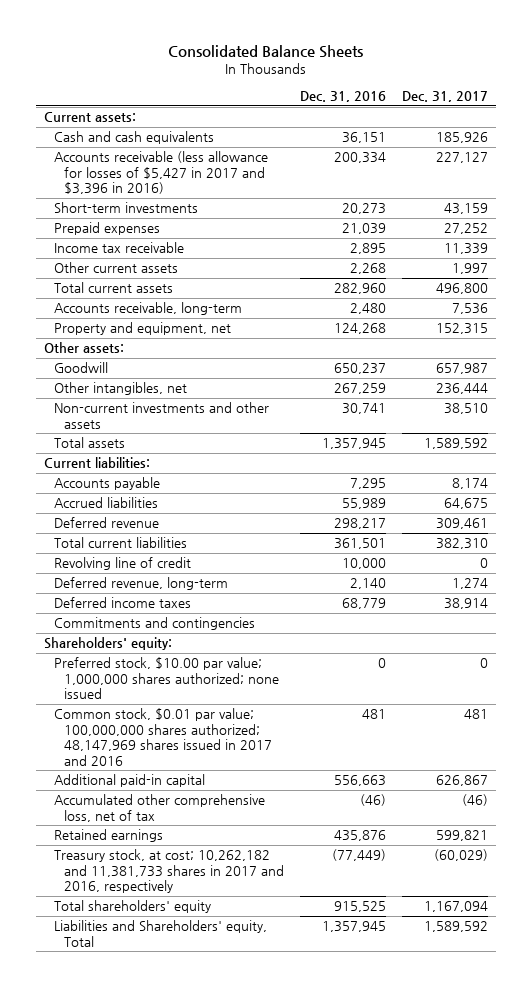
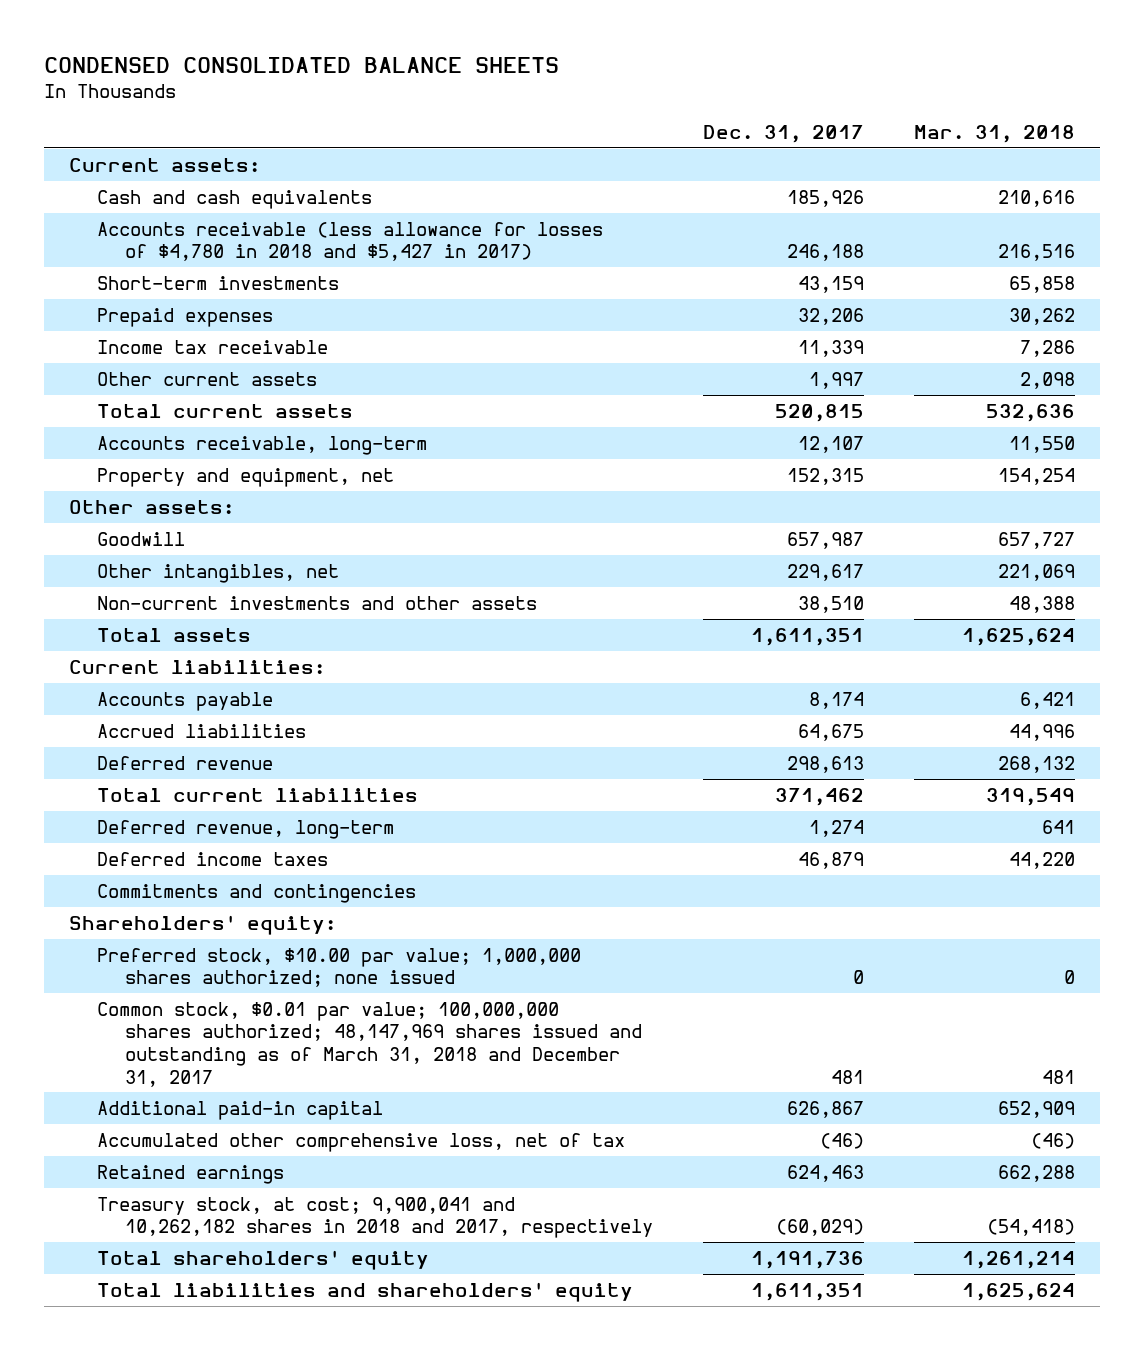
- Consolidated Balance Sheets
+ CONDENSED CONSOLIDATED BALANCE SHEETS
- | Dec. 31, 2016 | Dec. 31, 2017
+ | Dec. 31, 2017 | Mar. 31, 2018
- Accounts receivable (less allowance for losses of $5,427 in 2017 and $3,396 in 2016) | 200,334 | 227,127
+ Accounts receivable (less allowance for losses of $4,780 in 2018 and $5,427 in 2017) | 246,188 | 216,516
- Prepaid expenses | 21,039 | 27,252
+ Prepaid expenses | 32,206 | 30,262
- Total current assets | 282,960 | 496,800
- Accounts receivable, long-term | 2,480 | 7,536
+ Total current assets | 520,815 | 532,636
+ Accounts receivable, long-term | 12,107 | 11,550
- Other intangibles, net | 267,259 | 236,444
+ Other intangibles, net | 229,617 | 221,069
- Total assets | 1,357,945 | 1,589,592
+ Total assets | 1,611,351 | 1,625,624
- Deferred revenue | 298,217 | 309,461
- Total current liabilities | 361,501 | 382,310
- Revolving line of credit | 10,000 | 0
+ Deferred revenue | 298,613 | 268,132
+ Total current liabilities | 371,462 | 319,549
- Deferred income taxes | 68,779 | 38,914
+ Deferred income taxes | 46,879 | 44,220
- Common stock, $0.01 par value; 100,000,000 shares authorized; 48,147,969 shares issued in 2017 and 2016 | 481 | 481
+ Common stock, $0.01 par value; 100,000,000 shares authorized; 48,147,969 shares issued and outstanding as of March 31, 2018 and December 31, 2017 | 481 | 481
- Retained earnings | 435,876 | 599,821
- Treasury stock, at cost; 10,262,182 and 11,381,733 shares in 2017 and 2016, respectively | (77,449) | (60,029)
- Total shareholders' equity | 915,525 | 1,167,094
- Liabilities and Shareholders' equity, Total | 1,357,945 | 1,589,592
+ Retained earnings | 624,463 | 662,288
+ Treasury stock, at cost; 9,900,041 and 10,262,182 shares in 2018 and 2017, respectively | (60,029) | (54,418)
+ Total shareholders' equity | 1,191,736 | 1,261,214
+ Total liabilities and shareholders' equity | 1,611,351 | 1,625,624

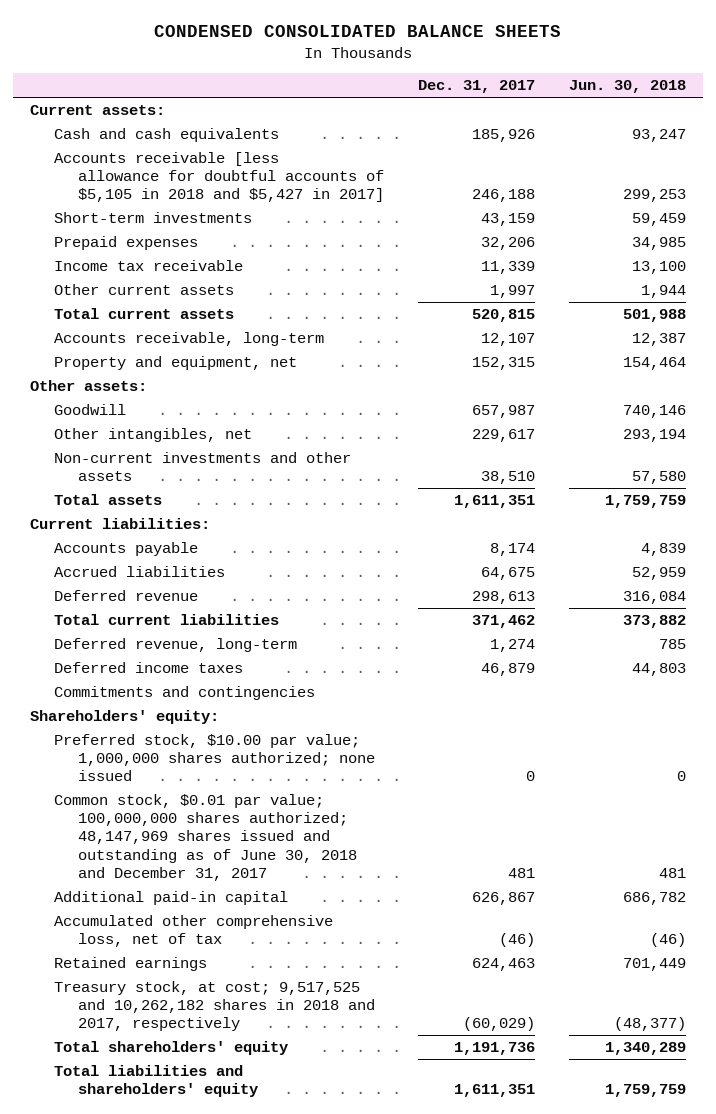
- | Dec. 31, 2017 | Mar. 31, 2018
+ | Dec. 31, 2017 | Jun. 30, 2018
- Accounts receivable (less allowance for losses of $4,780 in 2018 and $5,427 in 2017) | 246,188 | 216,516
+ Accounts receivable [less allowance for doubtful accounts of $5,105 in 2018 and $5,427 in 2017] | 246,188 | 299,253
- Common stock, $0.01 par value; 100,000,000 shares authorized; 48,147,969 shares issued and outstanding as of March 31, 2018 and December 31, 2017 | 481 | 481
+ Common stock, $0.01 par value; 100,000,000 shares authorized; 48,147,969 shares issued and outstanding as of June 30, 2018 and December 31, 2017 | 481 | 481
- Treasury stock, at cost; 9,900,041 and 10,262,182 shares in 2018 and 2017, respectively | (60,029) | (54,418)
+ Treasury stock, at cost; 9,517,525 and 10,262,182 shares in 2018 and 2017, respectively | (60,029) | (48,377)

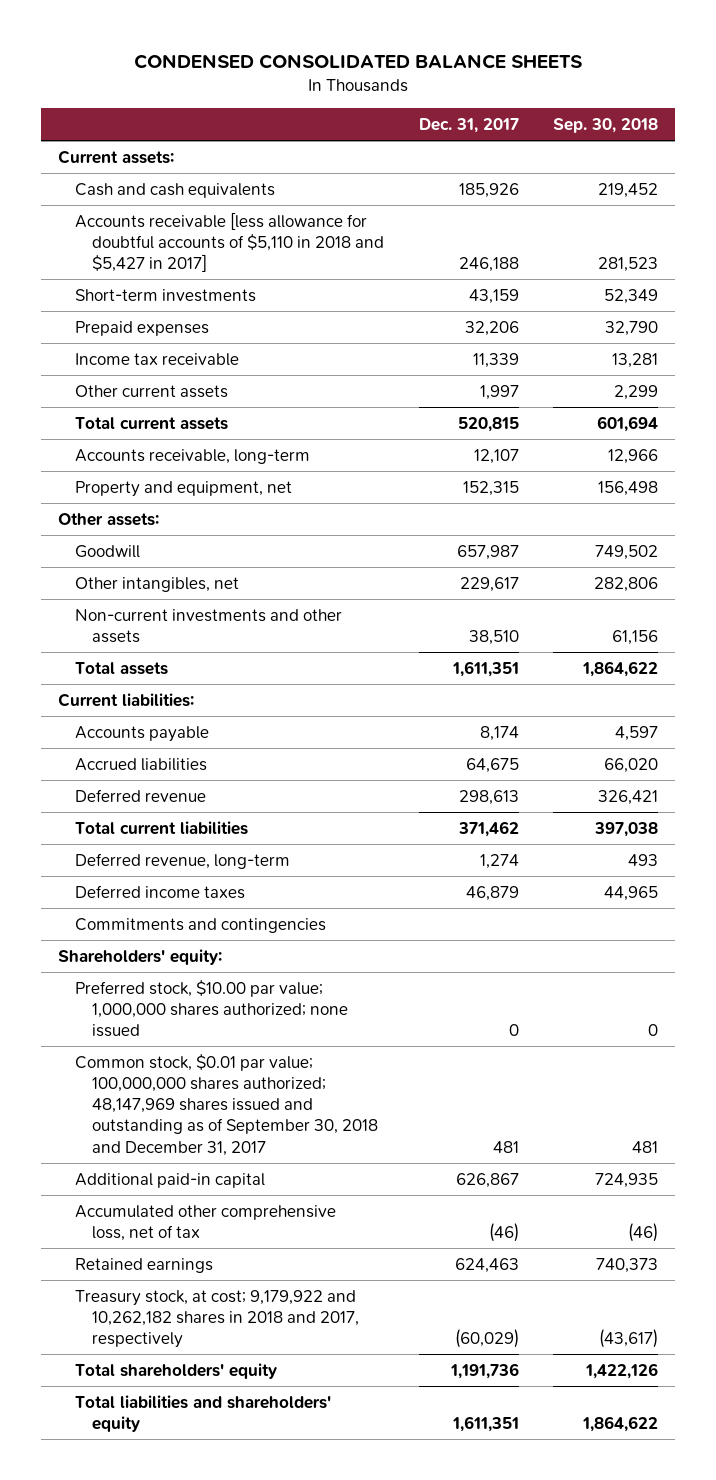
- | Dec. 31, 2017 | Jun. 30, 2018
+ | Dec. 31, 2017 | Sep. 30, 2018
- Accounts receivable [less allowance for doubtful accounts of $5,105 in 2018 and $5,427 in 2017] | 246,188 | 299,253
+ Accounts receivable [less allowance for doubtful accounts of $5,110 in 2018 and $5,427 in 2017] | 246,188 | 281,523
- Common stock, $0.01 par value; 100,000,000 shares authorized; 48,147,969 shares issued and outstanding as of June 30, 2018 and December 31, 2017 | 481 | 481
+ Common stock, $0.01 par value; 100,000,000 shares authorized; 48,147,969 shares issued and outstanding as of September 30, 2018 and December 31, 2017 | 481 | 481
- Treasury stock, at cost; 9,517,525 and 10,262,182 shares in 2018 and 2017, respectively | (60,029) | (48,377)
+ Treasury stock, at cost; 9,179,922 and 10,262,182 shares in 2018 and 2017, respectively | (60,029) | (43,617)

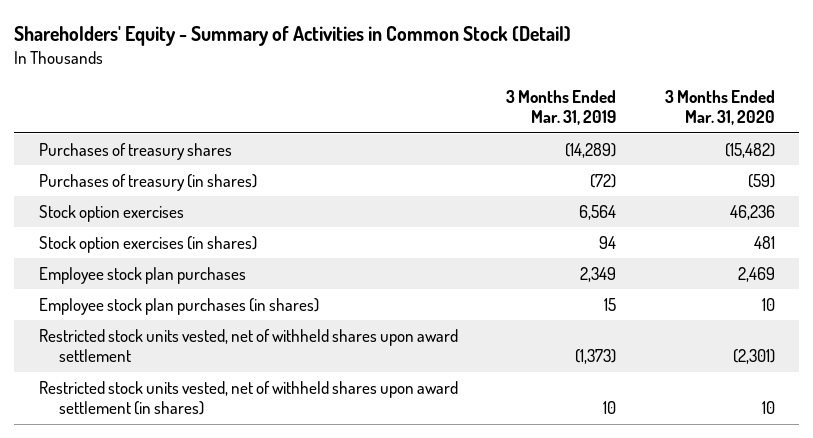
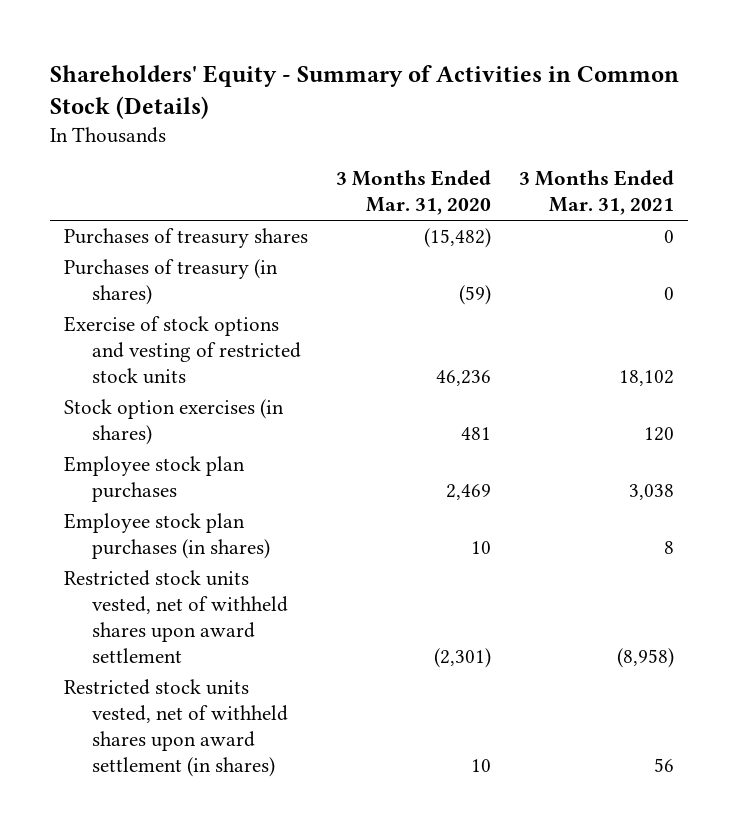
- Shareholders' Equity - Summary of Activities in Common Stock (Detail)
+ Shareholders' Equity - Summary of Activities in Common Stock (Details)
- | 3 Months Ended Mar. 31, 2019 | 3 Months Ended Mar. 31, 2020
+ | 3 Months Ended Mar. 31, 2020 | 3 Months Ended Mar. 31, 2021
- Stock option exercises | 6,564 | 46,236
+ Exercise of stock options and vesting of restricted stock units | 46,236 | 18,102

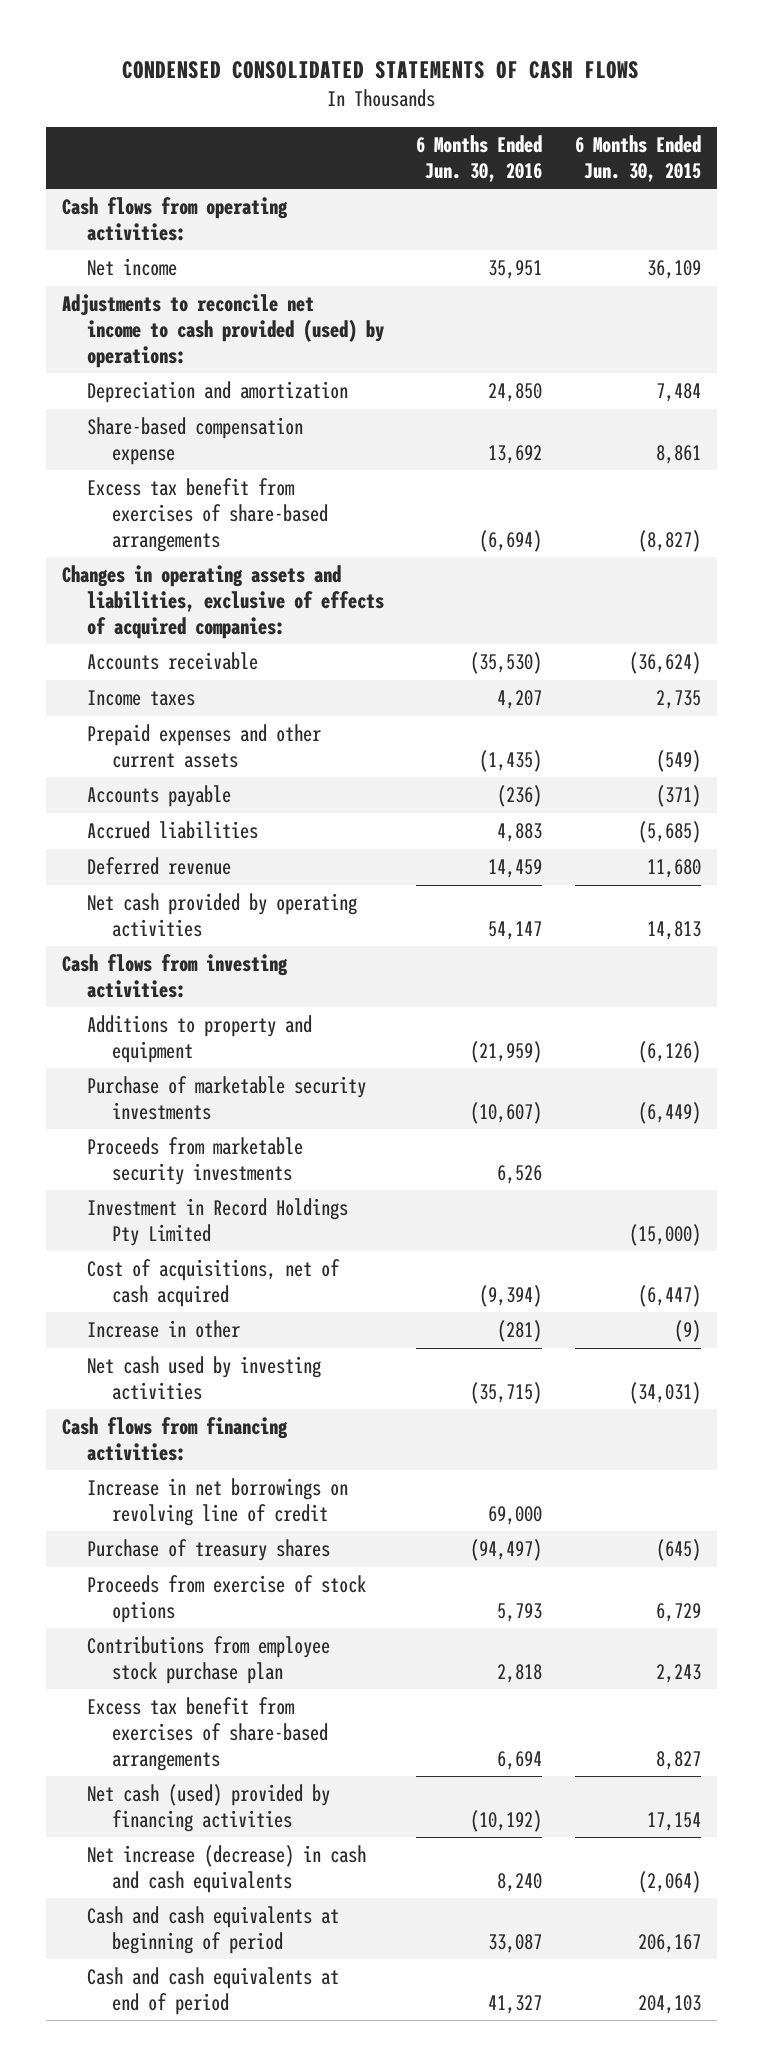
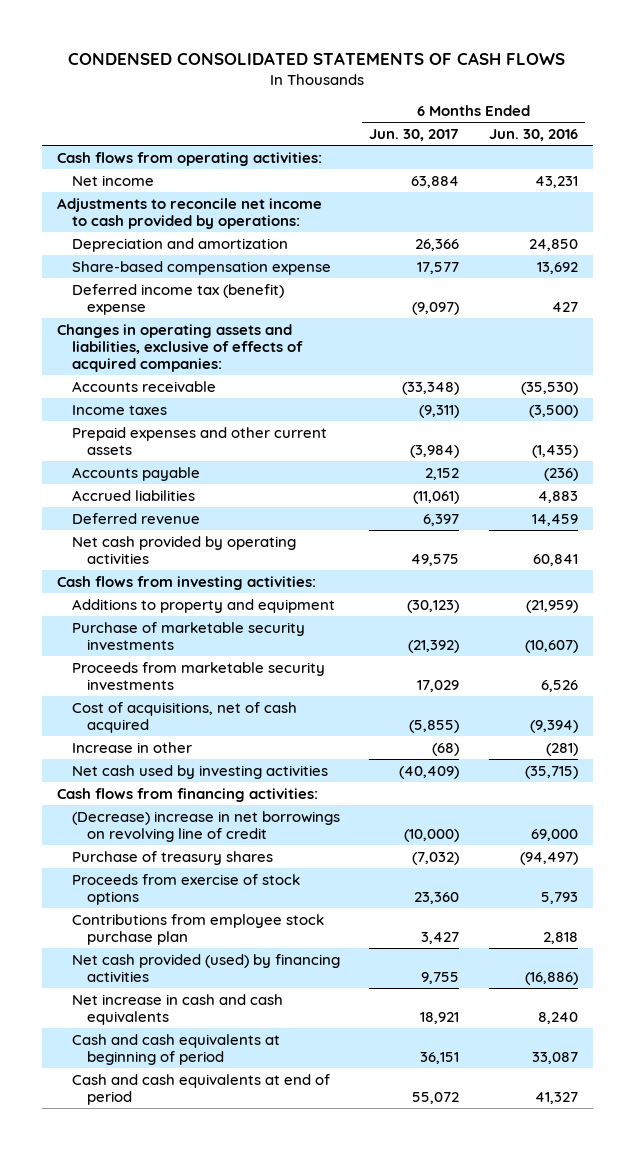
- | 6 Months Ended Jun. 30, 2016 | 6 Months Ended Jun. 30, 2015
+ | 6 Months Ended Jun. 30, 2017 | 6 Months Ended Jun. 30, 2016
- Net income | 35,951 | 36,109
- Adjustments to reconcile net income to cash provided (used) by operations:
+ Net income | 63,884 | 43,231
+ Adjustments to reconcile net income to cash provided by operations:
- Excess tax benefit from exercises of share-based arrangements | (6,694) | (8,827)
+ Deferred income tax (benefit) expense | (9,097) | 427
- Income taxes | 4,207 | 2,735
+ Income taxes | (9,311) | (3,500)
- Net cash provided by operating activities | 54,147 | 14,813
+ Net cash provided by operating activities | 49,575 | 60,841
- Investment in Record Holdings Pty Limited | | (15,000)
- Increase in net borrowings on revolving line of credit | 69,000 |
+ (Decrease) increase in net borrowings on revolving line of credit | (10,000) | 69,000
- Excess tax benefit from exercises of share-based arrangements | 6,694 | 8,827
- Net cash (used) provided by financing activities | (10,192) | 17,154
- Net increase (decrease) in cash and cash equivalents | 8,240 | (2,064)
+ Net cash provided (used) by financing activities | 9,755 | (16,886)
+ Net increase in cash and cash equivalents | 18,921 | 8,240

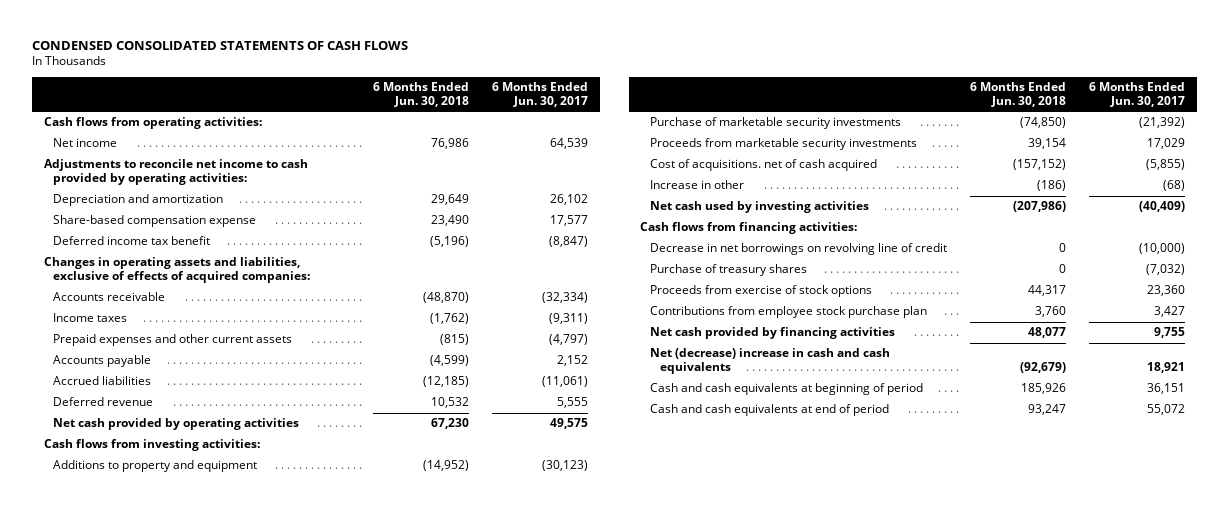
- | 6 Months Ended Jun. 30, 2017 | 6 Months Ended Jun. 30, 2016
+ | 6 Months Ended Jun. 30, 2018 | 6 Months Ended Jun. 30, 2017
- Net income | 63,884 | 43,231
- Adjustments to reconcile net income to cash provided by operations:
- Depreciation and amortization | 26,366 | 24,850
+ Net income | 76,986 | 64,539
+ Adjustments to reconcile net income to cash provided by operating activities:
+ Depreciation and amortization | 29,649 | 26,102
- Deferred income tax (benefit) expense | (9,097) | 427
+ Deferred income tax benefit | (5,196) | (8,847)
- Accounts receivable | (33,348) | (35,530)
+ Accounts receivable | (48,870) | (32,334)
- Prepaid expenses and other current assets | (3,984) | (1,435)
+ Prepaid expenses and other current assets | (815) | (4,797)
- Deferred revenue | 6,397 | 14,459
+ Deferred revenue | 10,532 | 5,555
- Cost of acquisitions, net of cash acquired | (5,855) | (9,394)
+ Cost of acquisitions. net of cash acquired | (157,152) | (5,855)
- (Decrease) increase in net borrowings on revolving line of credit | (10,000) | 69,000
+ Decrease in net borrowings on revolving line of credit | 0 | (10,000)
- Net cash provided (used) by financing activities | 9,755 | (16,886)
- Net increase in cash and cash equivalents | 18,921 | 8,240
+ Net cash provided by financing activities | 48,077 | 9,755
+ Net (decrease) increase in cash and cash equivalents | (92,679) | 18,921

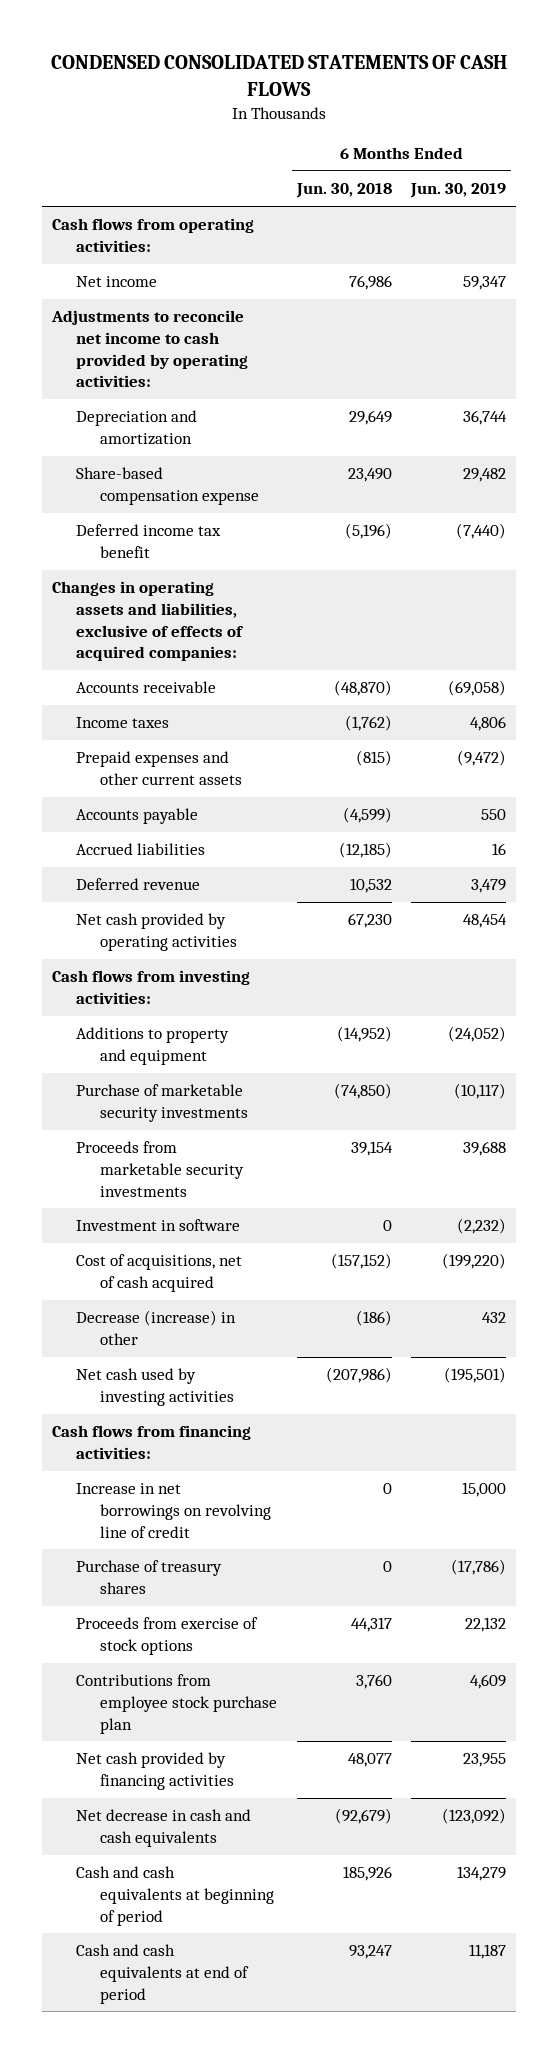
- | 6 Months Ended Jun. 30, 2018 | 6 Months Ended Jun. 30, 2017
+ | 6 Months Ended Jun. 30, 2018 | 6 Months Ended Jun. 30, 2019
- Cost of acquisitions. net of cash acquired | (157,152) | (5,855)
- Increase in other | (186) | (68)
+ Investment in software | 0 | (2,232)
+ Cost of acquisitions, net of cash acquired | (157,152) | (199,220)
+ Decrease (increase) in other | (186) | 432
- Decrease in net borrowings on revolving line of credit | 0 | (10,000)
+ Increase in net borrowings on revolving line of credit | 0 | 15,000
- Net (decrease) increase in cash and cash equivalents | (92,679) | 18,921
+ Net decrease in cash and cash equivalents | (92,679) | (123,092)

